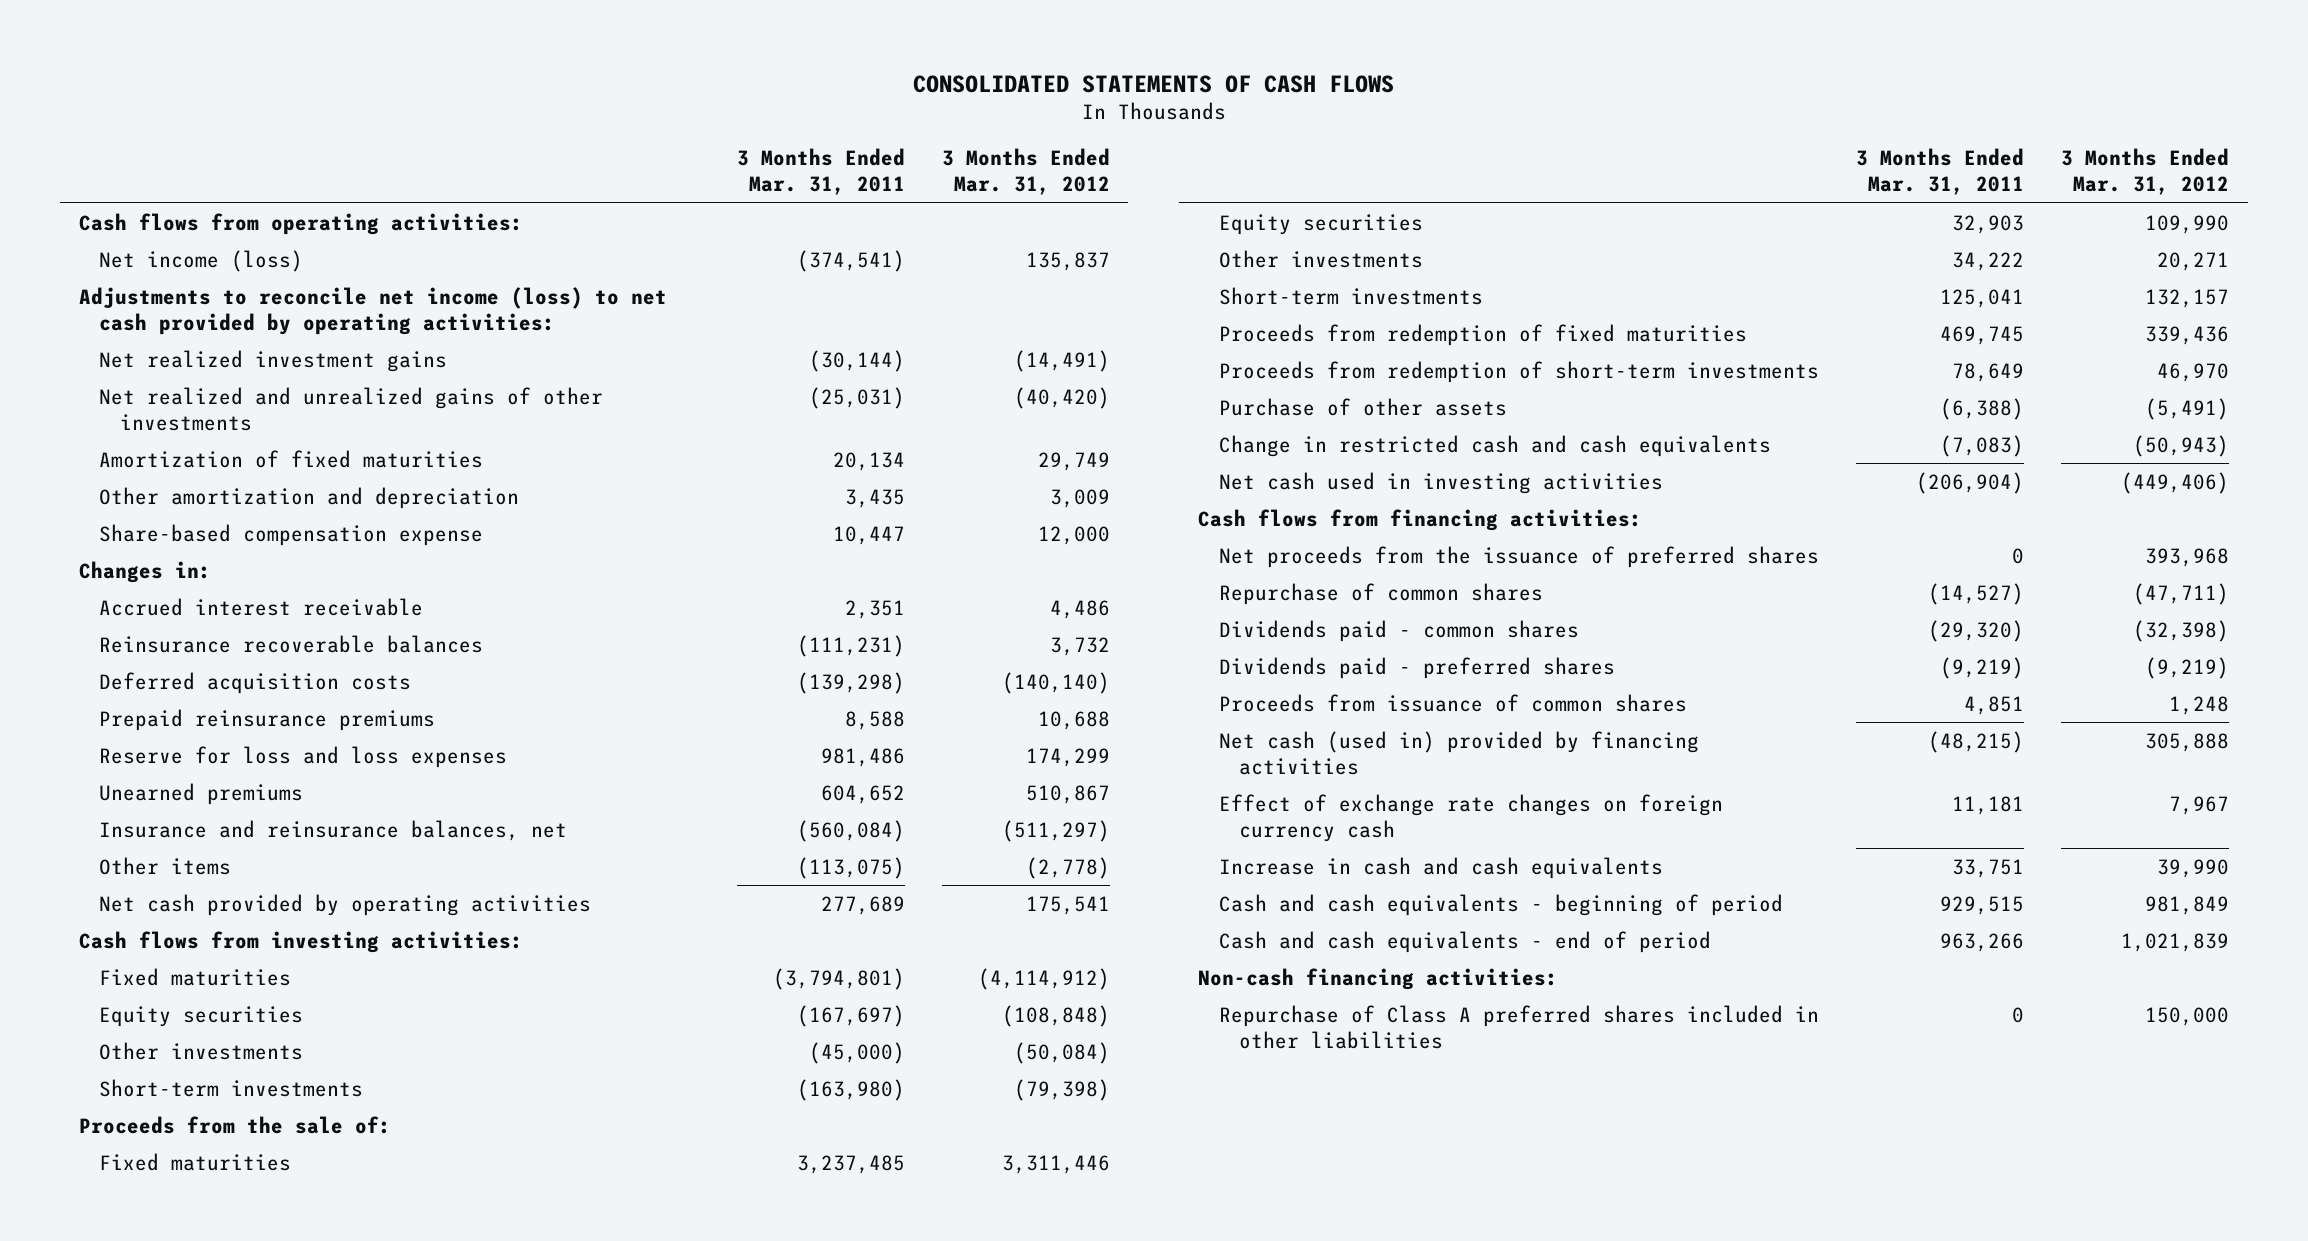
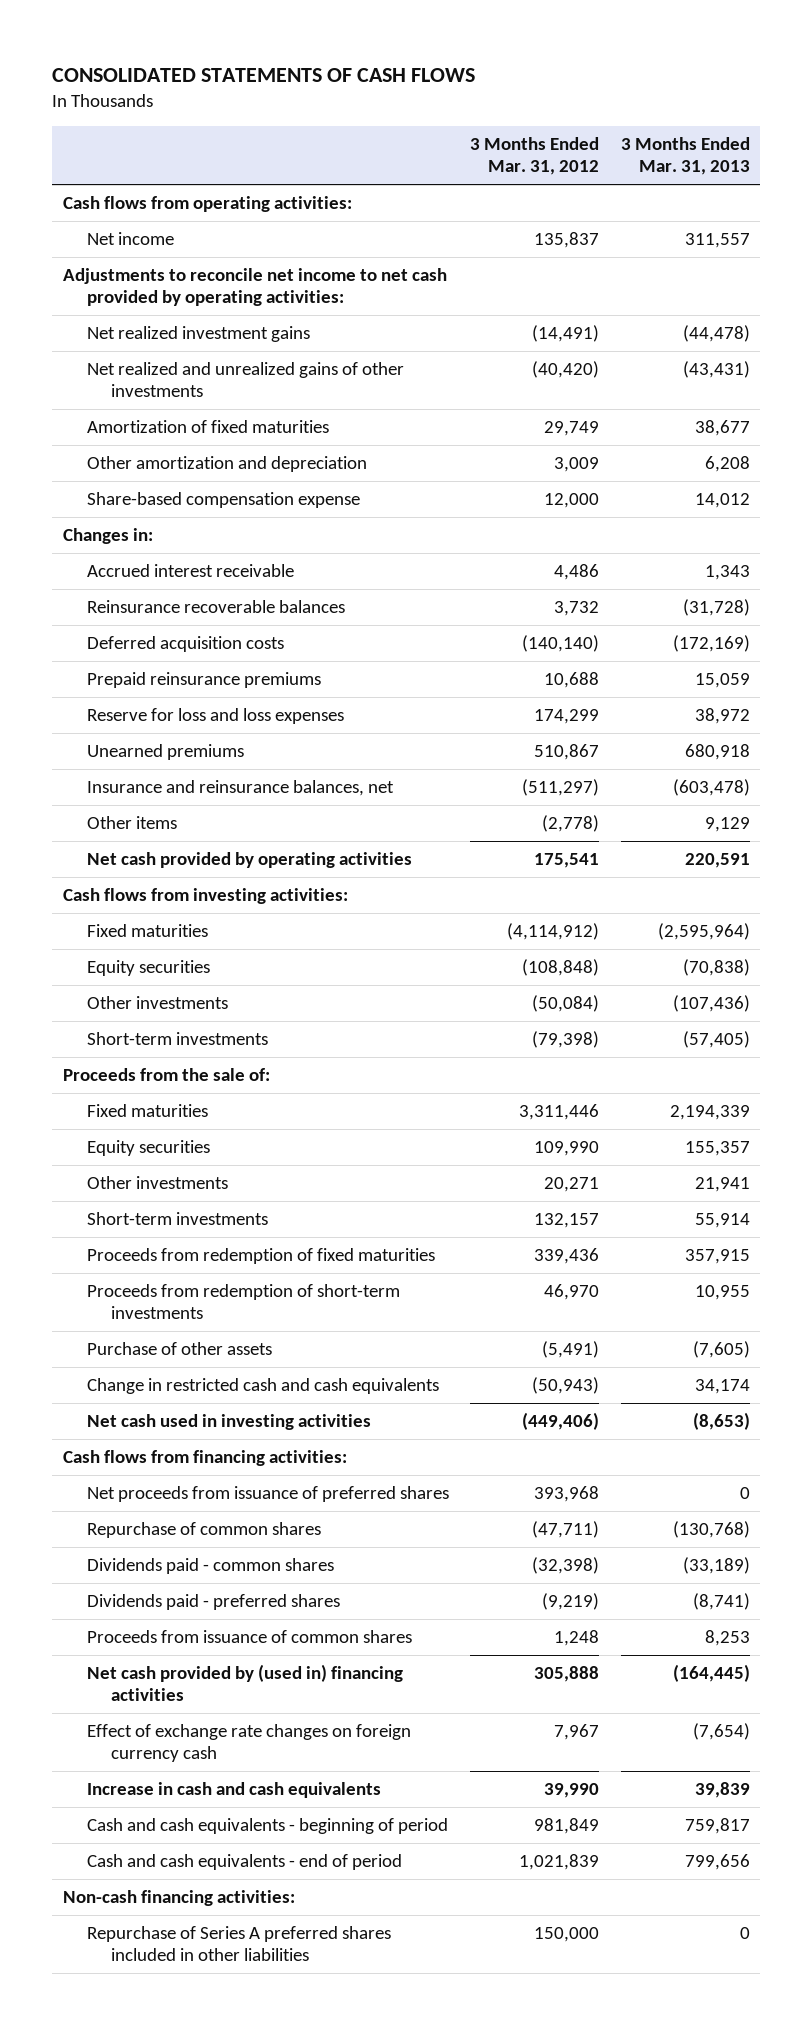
- | 3 Months Ended Mar. 31, 2011 | 3 Months Ended Mar. 31, 2012
+ | 3 Months Ended Mar. 31, 2012 | 3 Months Ended Mar. 31, 2013
- Net income (loss) | (374,541) | 135,837
- Adjustments to reconcile net income (loss) to net cash provided by operating activities:
+ Net income | 135,837 | 311,557
+ Adjustments to reconcile net income to net cash provided by operating activities:
- Net proceeds from the issuance of preferred shares | 0 | 393,968
+ Net proceeds from issuance of preferred shares | 393,968 | 0
- Net cash (used in) provided by financing activities | (48,215) | 305,888
+ Net cash provided by (used in) financing activities | 305,888 | (164,445)
- Repurchase of Class A preferred shares included in other liabilities | 0 | 150,000
+ Repurchase of Series A preferred shares included in other liabilities | 150,000 | 0

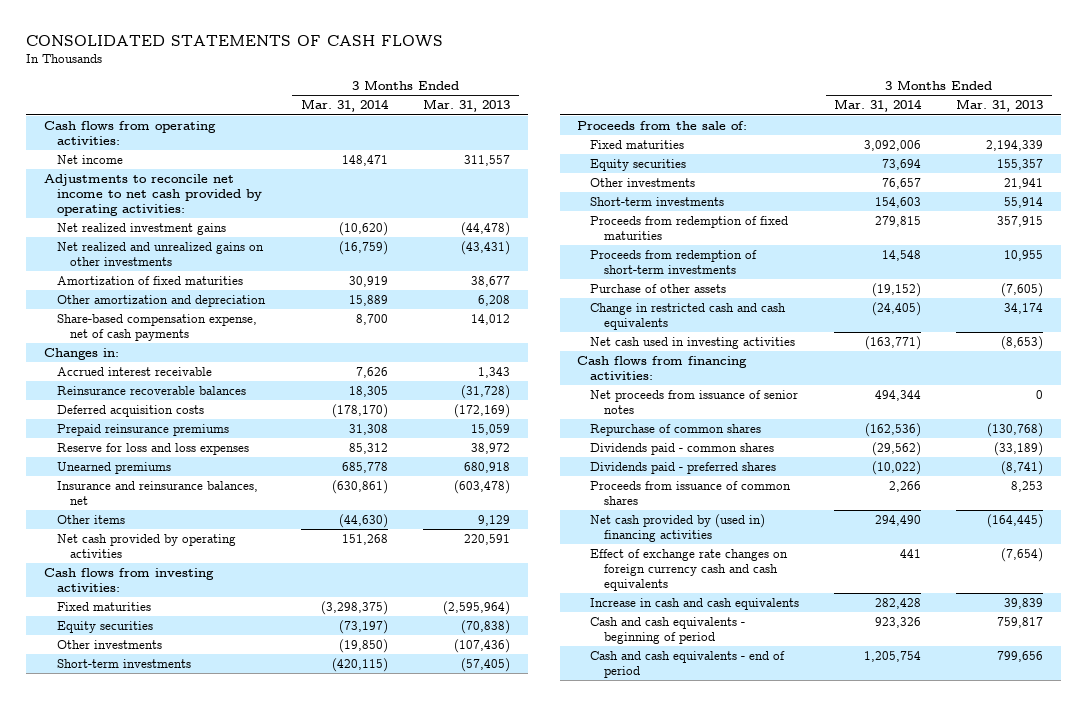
- | 3 Months Ended Mar. 31, 2012 | 3 Months Ended Mar. 31, 2013
+ | 3 Months Ended Mar. 31, 2014 | 3 Months Ended Mar. 31, 2013
- Net realized and unrealized gains of other investments | (40,420) | (43,431)
+ Net realized and unrealized gains on other investments | (16,759) | (43,431)
- Share-based compensation expense | 12,000 | 14,012
+ Share-based compensation expense, net of cash payments | 8,700 | 14,012
- Net proceeds from issuance of preferred shares | 393,968 | 0
+ Net proceeds from issuance of senior notes | 494,344 | 0
- Effect of exchange rate changes on foreign currency cash | 7,967 | (7,654)
+ Effect of exchange rate changes on foreign currency cash and cash equivalents | 441 | (7,654)
- Non-cash financing activities:
- Repurchase of Series A preferred shares included in other liabilities | 150,000 | 0

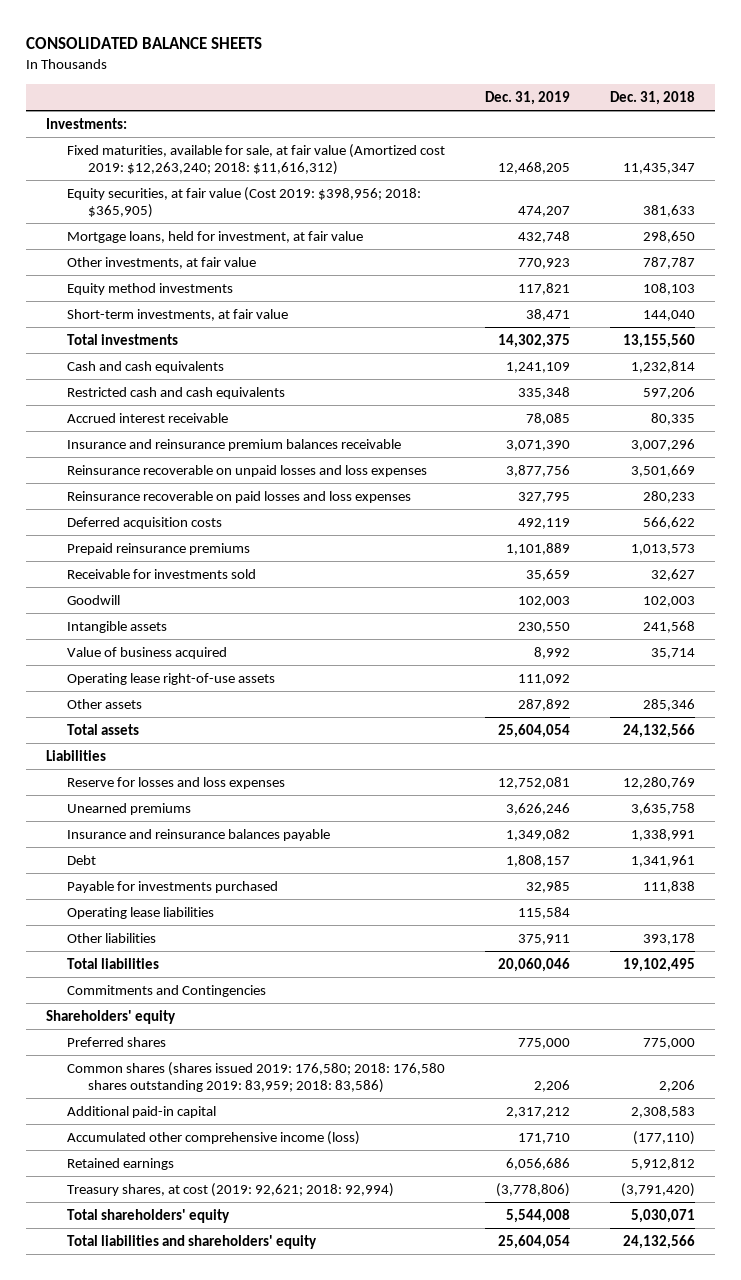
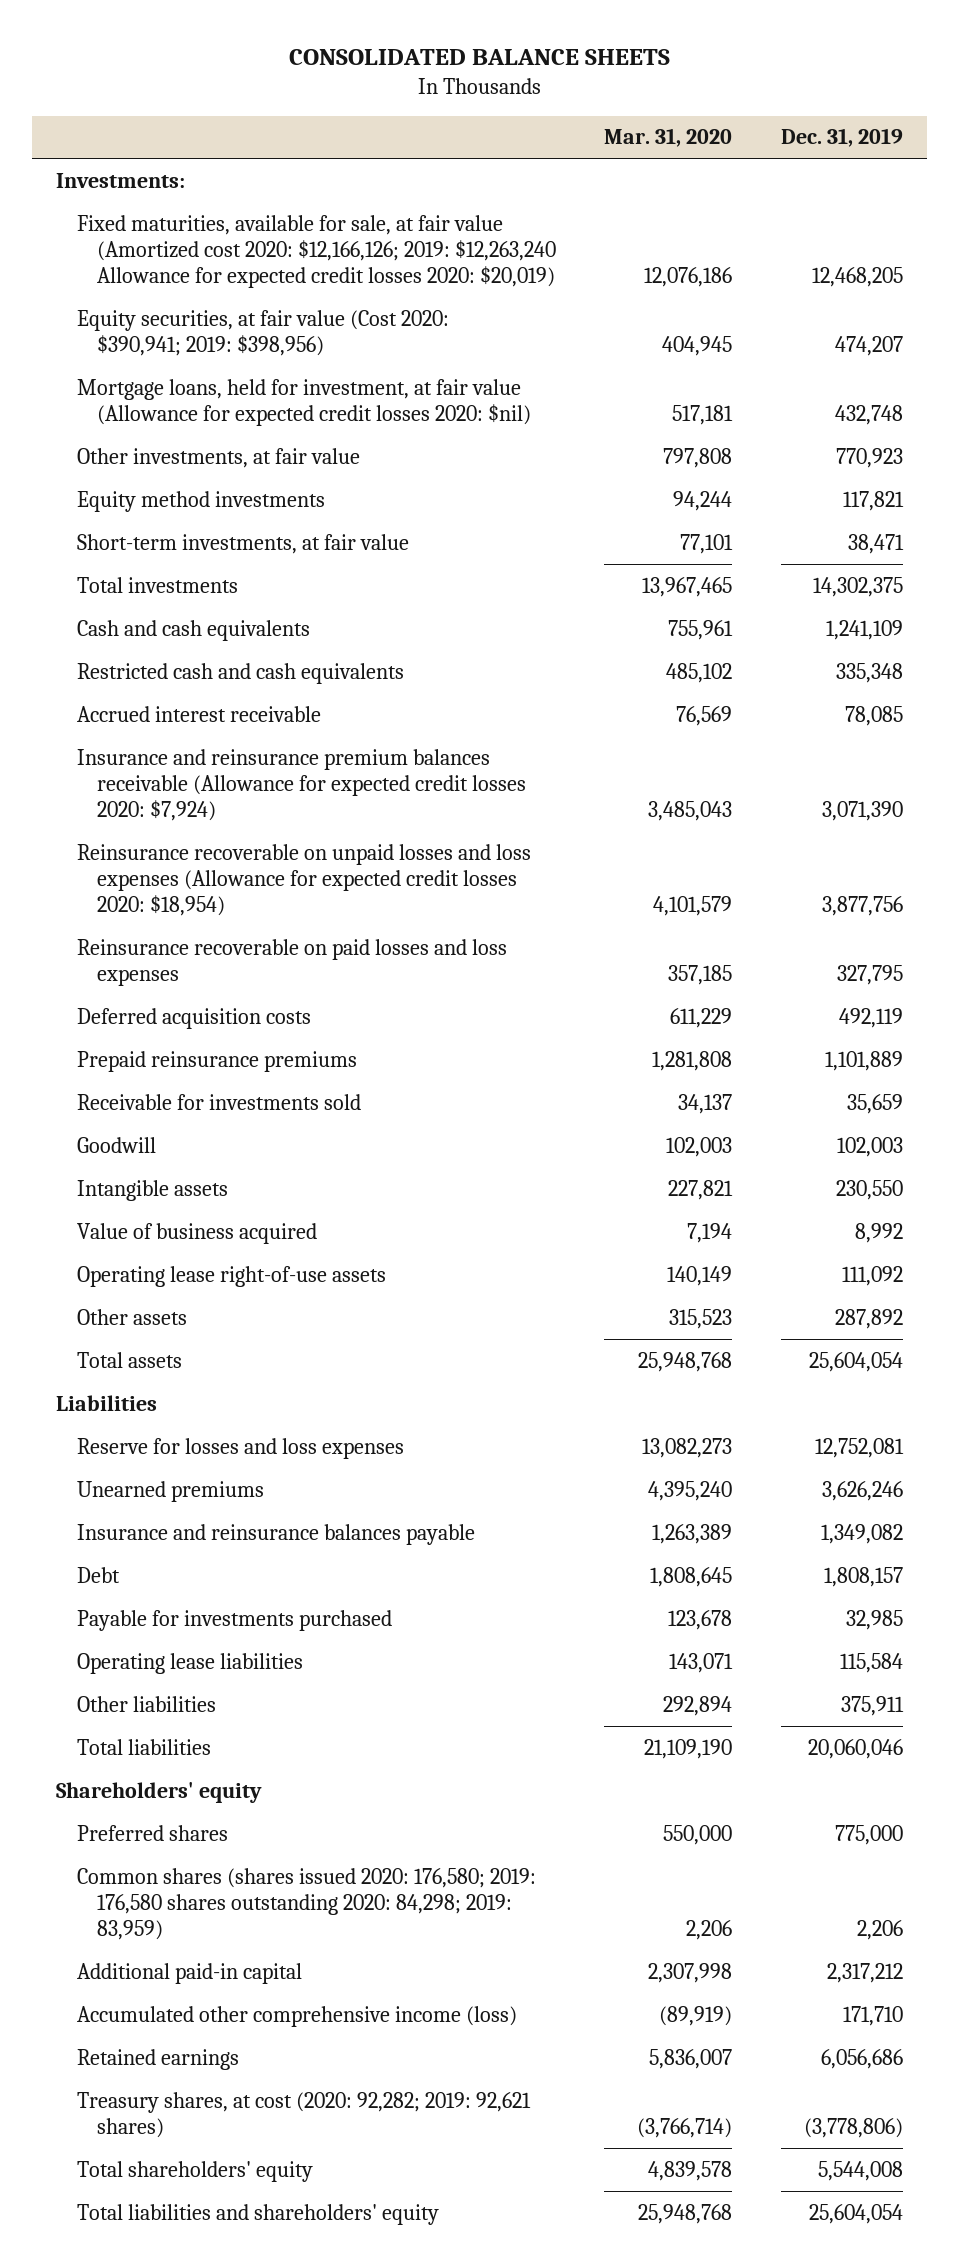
- | Dec. 31, 2019 | Dec. 31, 2018
+ | Mar. 31, 2020 | Dec. 31, 2019
- Fixed maturities, available for sale, at fair value (Amortized cost 2019: $12,263,240; 2018: $11,616,312) | 12,468,205 | 11,435,347
- Equity securities, at fair value (Cost 2019: $398,956; 2018: $365,905) | 474,207 | 381,633
- Mortgage loans, held for investment, at fair value | 432,748 | 298,650
+ Fixed maturities, available for sale, at fair value (Amortized cost 2020: $12,166,126; 2019: $12,263,240 Allowance for expected credit losses 2020: $20,019) | 12,076,186 | 12,468,205
+ Equity securities, at fair value (Cost 2020: $390,941; 2019: $398,956) | 404,945 | 474,207
+ Mortgage loans, held for investment, at fair value (Allowance for expected credit losses 2020: $nil) | 517,181 | 432,748
- Insurance and reinsurance premium balances receivable | 3,071,390 | 3,007,296
- Reinsurance recoverable on unpaid losses and loss expenses | 3,877,756 | 3,501,669
+ Insurance and reinsurance premium balances receivable (Allowance for expected credit losses 2020: $7,924) | 3,485,043 | 3,071,390
+ Reinsurance recoverable on unpaid losses and loss expenses (Allowance for expected credit losses 2020: $18,954) | 4,101,579 | 3,877,756
- Commitments and Contingencies
- Common shares (shares issued 2019: 176,580; 2018: 176,580 shares outstanding 2019: 83,959; 2018: 83,586) | 2,206 | 2,206
+ Common shares (shares issued 2020: 176,580; 2019: 176,580 shares outstanding 2020: 84,298; 2019: 83,959) | 2,206 | 2,206
- Treasury shares, at cost (2019: 92,621; 2018: 92,994) | (3,778,806) | (3,791,420)
+ Treasury shares, at cost (2020: 92,282; 2019: 92,621 shares) | (3,766,714) | (3,778,806)

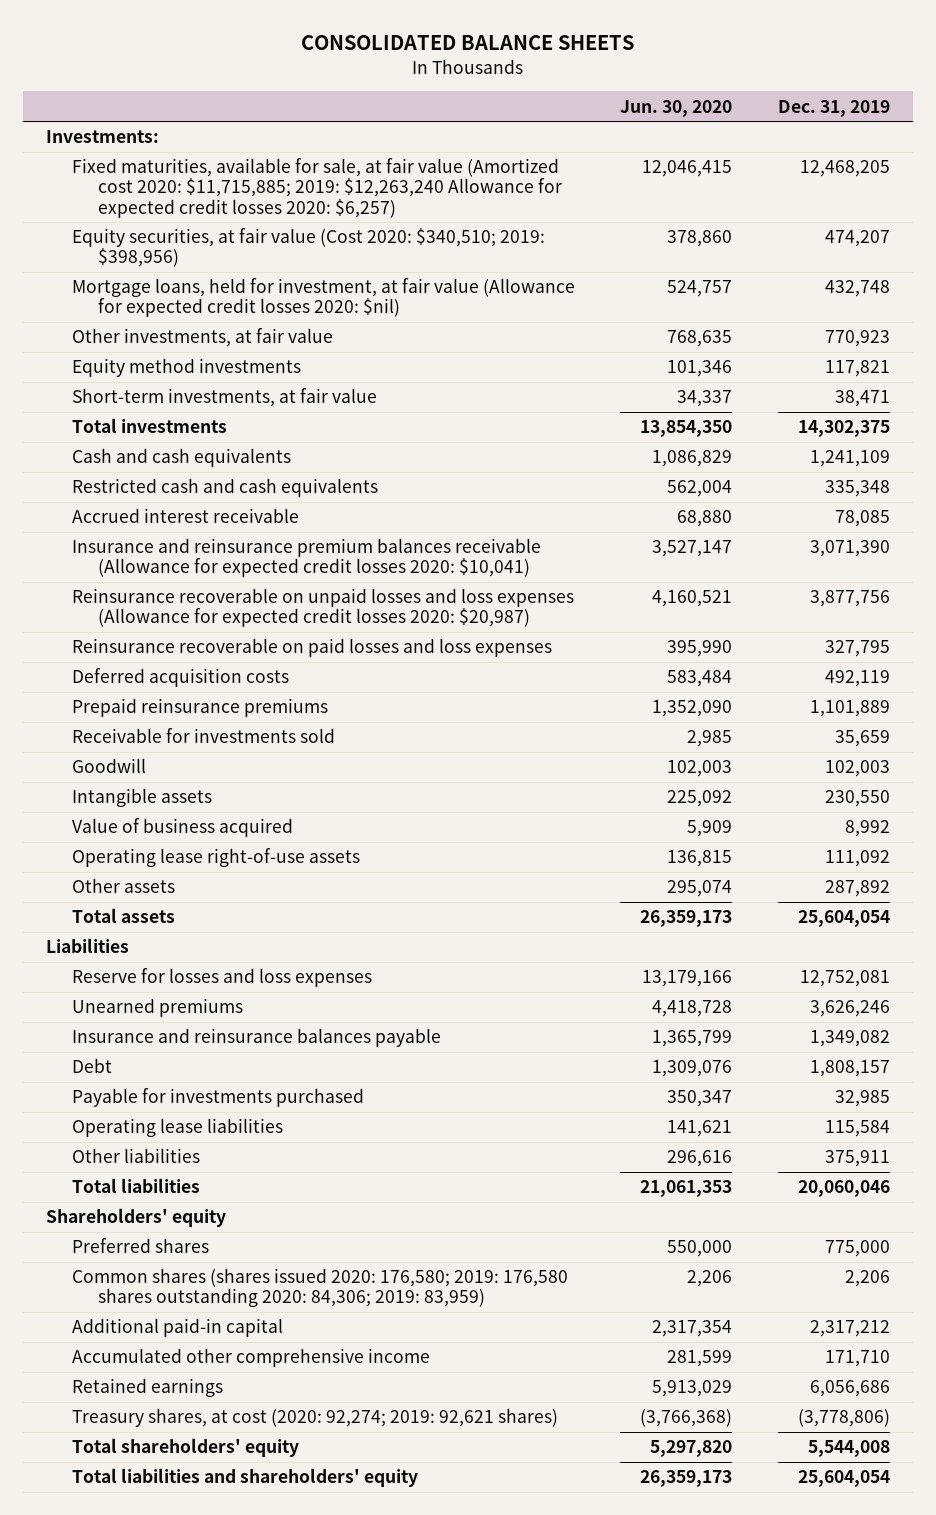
- | Mar. 31, 2020 | Dec. 31, 2019
+ | Jun. 30, 2020 | Dec. 31, 2019
- Fixed maturities, available for sale, at fair value (Amortized cost 2020: $12,166,126; 2019: $12,263,240 Allowance for expected credit losses 2020: $20,019) | 12,076,186 | 12,468,205
- Equity securities, at fair value (Cost 2020: $390,941; 2019: $398,956) | 404,945 | 474,207
+ Fixed maturities, available for sale, at fair value (Amortized cost 2020: $11,715,885; 2019: $12,263,240 Allowance for expected credit losses 2020: $6,257) | 12,046,415 | 12,468,205
+ Equity securities, at fair value (Cost 2020: $340,510; 2019: $398,956) | 378,860 | 474,207
- Insurance and reinsurance premium balances receivable (Allowance for expected credit losses 2020: $7,924) | 3,485,043 | 3,071,390
- Reinsurance recoverable on unpaid losses and loss expenses (Allowance for expected credit losses 2020: $18,954) | 4,101,579 | 3,877,756
+ Insurance and reinsurance premium balances receivable (Allowance for expected credit losses 2020: $10,041) | 3,527,147 | 3,071,390
+ Reinsurance recoverable on unpaid losses and loss expenses (Allowance for expected credit losses 2020: $20,987) | 4,160,521 | 3,877,756
- Common shares (shares issued 2020: 176,580; 2019: 176,580 shares outstanding 2020: 84,298; 2019: 83,959) | 2,206 | 2,206
+ Common shares (shares issued 2020: 176,580; 2019: 176,580 shares outstanding 2020: 84,306; 2019: 83,959) | 2,206 | 2,206
- Accumulated other comprehensive income (loss) | (89,919) | 171,710
+ Accumulated other comprehensive income | 281,599 | 171,710
- Treasury shares, at cost (2020: 92,282; 2019: 92,621 shares) | (3,766,714) | (3,778,806)
+ Treasury shares, at cost (2020: 92,274; 2019: 92,621 shares) | (3,766,368) | (3,778,806)

